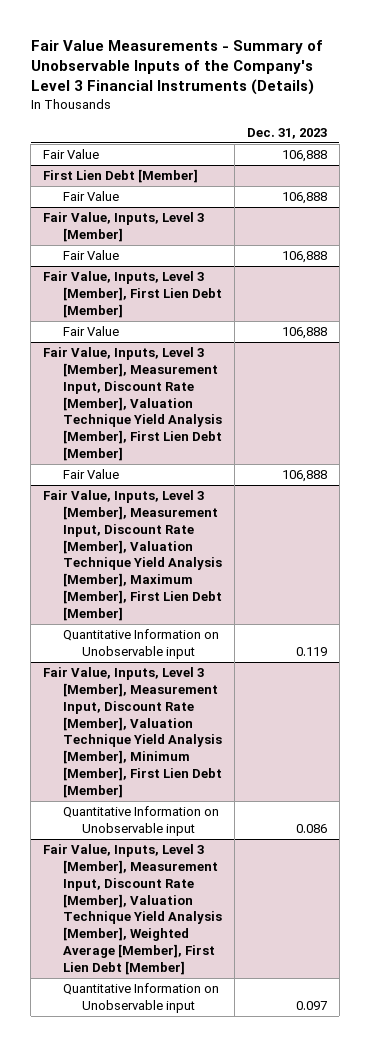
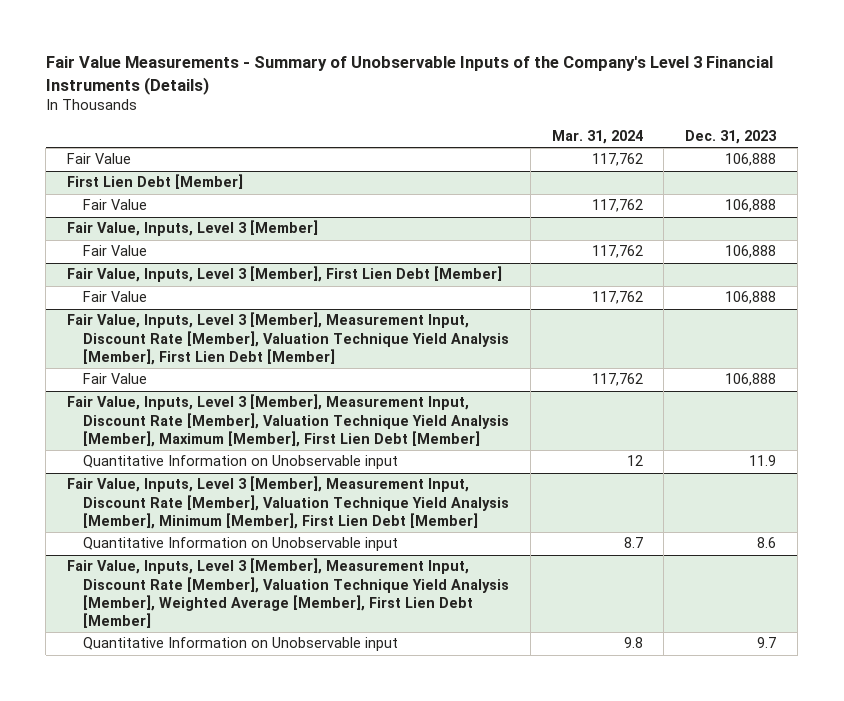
- | Dec. 31, 2023
+ | Mar. 31, 2024 | Dec. 31, 2023
@ Fair Value, Inputs, Level 3 [Member], Measurement Input, Discount Rate [Member], Valuation Technique Yield Analysis [Member], Maximum [Member], First Lien Debt [Member]
- Quantitative Information on Unobservable input | 0.119
+ Quantitative Information on Unobservable input | 12 | 11.9
@ Fair Value, Inputs, Level 3 [Member], Measurement Input, Discount Rate [Member], Valuation Technique Yield Analysis [Member], Minimum [Member], First Lien Debt [Member]
- Quantitative Information on Unobservable input | 0.086
+ Quantitative Information on Unobservable input | 8.7 | 8.6
@ Fair Value, Inputs, Level 3 [Member], Measurement Input, Discount Rate [Member], Valuation Technique Yield Analysis [Member], Weighted Average [Member], First Lien Debt [Member]
- Quantitative Information on Unobservable input | 0.097
+ Quantitative Information on Unobservable input | 9.8 | 9.7

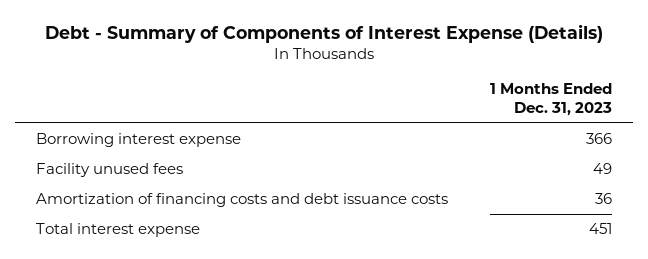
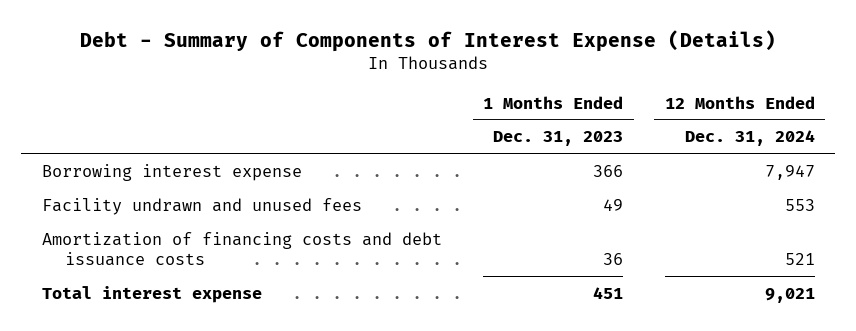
- | 1 Months Ended Dec. 31, 2023
+ | 1 Months Ended Dec. 31, 2023 | 12 Months Ended Dec. 31, 2024
- Facility unused fees | 49
+ Facility undrawn and unused fees | 49 | 553

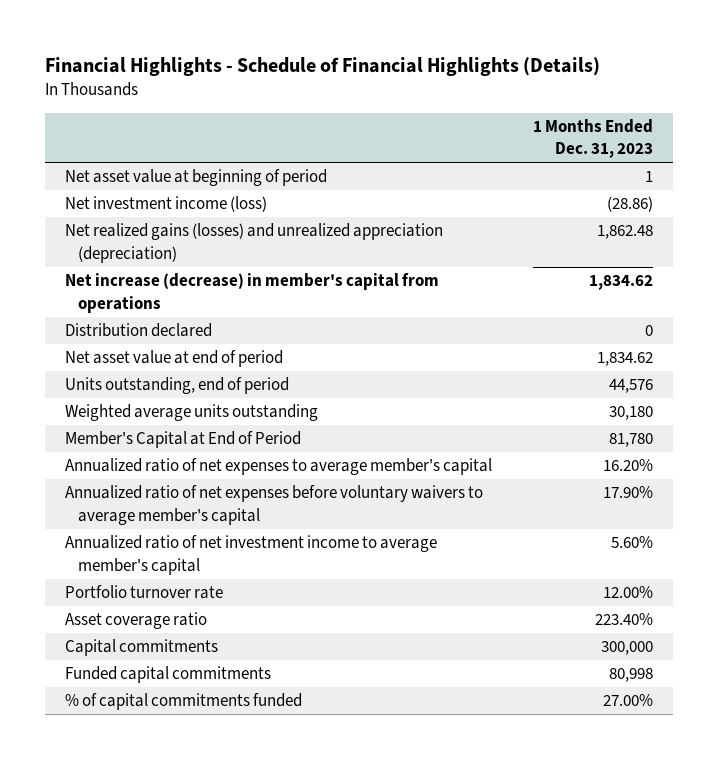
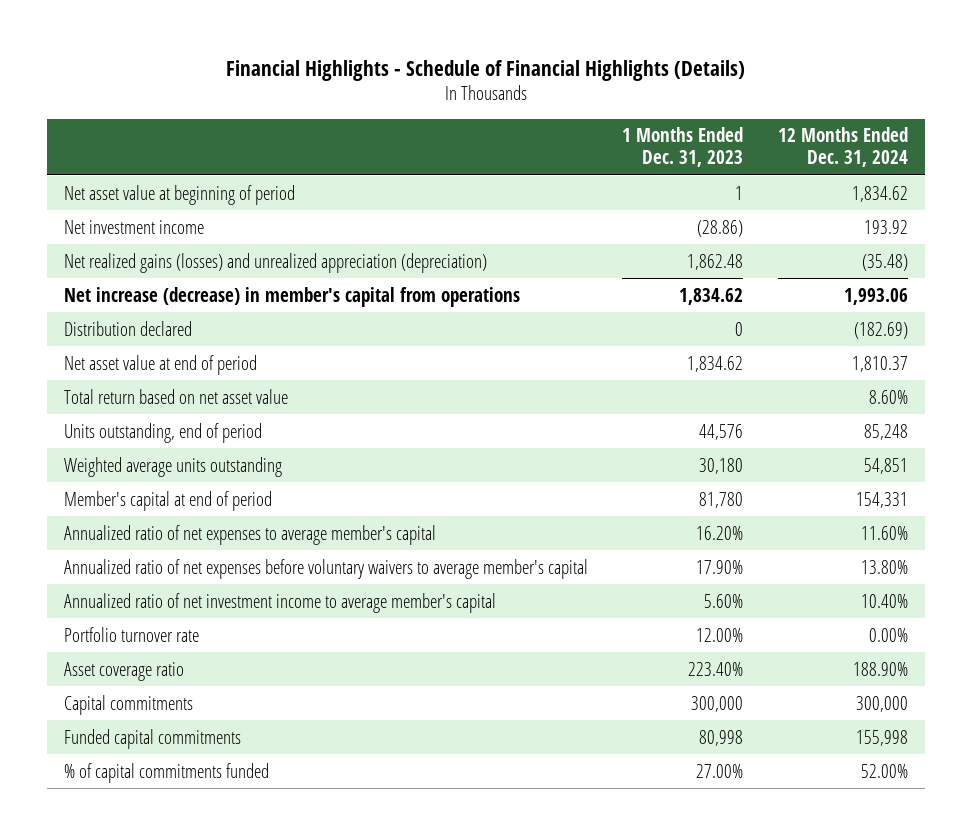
- | 1 Months Ended Dec. 31, 2023
+ | 1 Months Ended Dec. 31, 2023 | 12 Months Ended Dec. 31, 2024
- Net investment income (loss) | (28.86)
+ Net investment income | (28.86) | 193.92
+ Total return based on net asset value | | 8.60%
- Member's Capital at End of Period | 81,780
+ Member's capital at end of period | 81,780 | 154,331

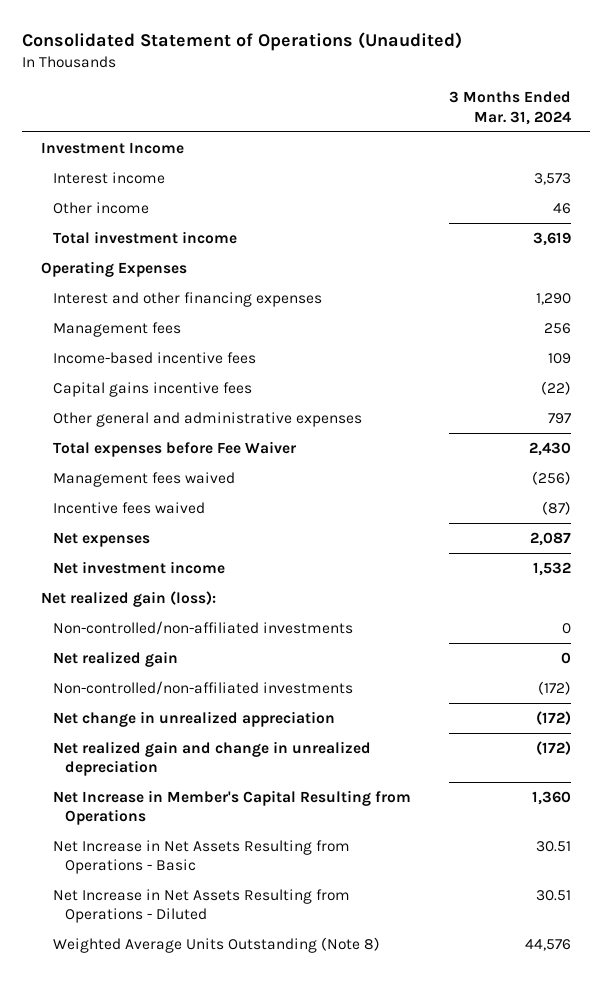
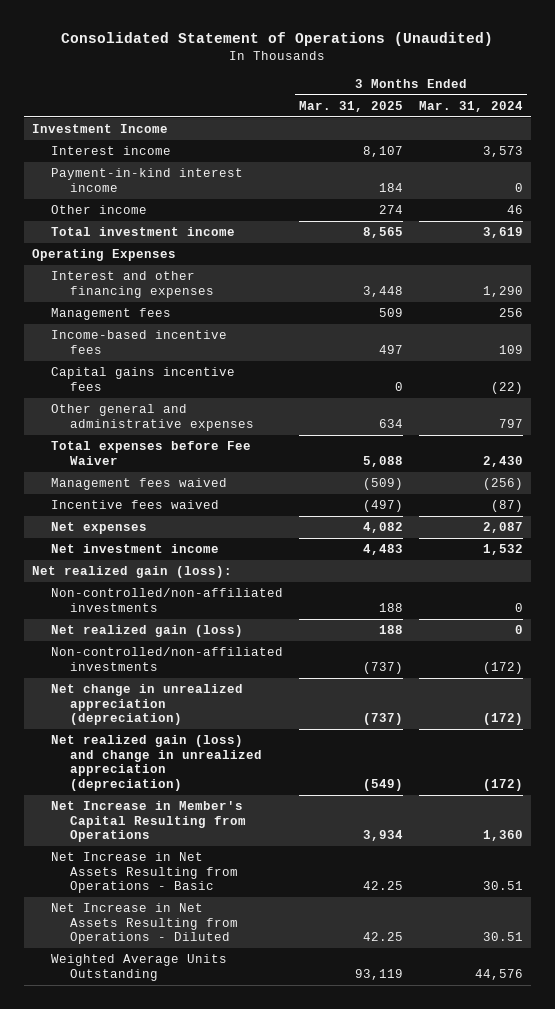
- | 3 Months Ended Mar. 31, 2024
+ | 3 Months Ended Mar. 31, 2025 | 3 Months Ended Mar. 31, 2024
+ Payment-in-kind interest income | 184 | 0
- Net realized gain | 0
+ Net realized gain (loss) | 188 | 0
- Net change in unrealized appreciation | (172)
- Net realized gain and change in unrealized depreciation | (172)
+ Net change in unrealized appreciation (depreciation) | (737) | (172)
+ Net realized gain (loss) and change in unrealized appreciation (depreciation) | (549) | (172)
- Weighted Average Units Outstanding (Note 8) | 44,576
+ Weighted Average Units Outstanding | 93,119 | 44,576

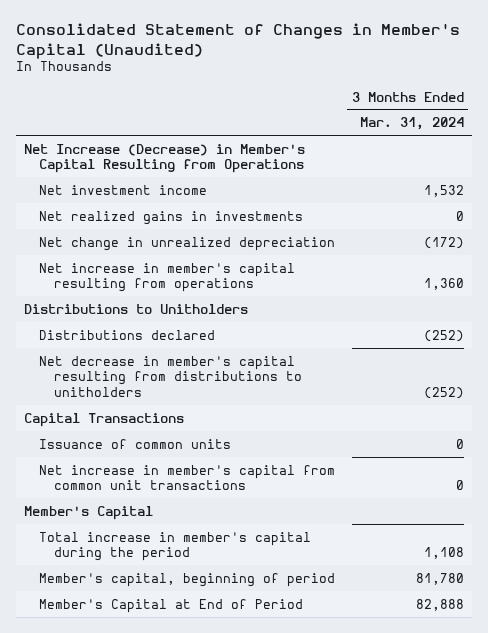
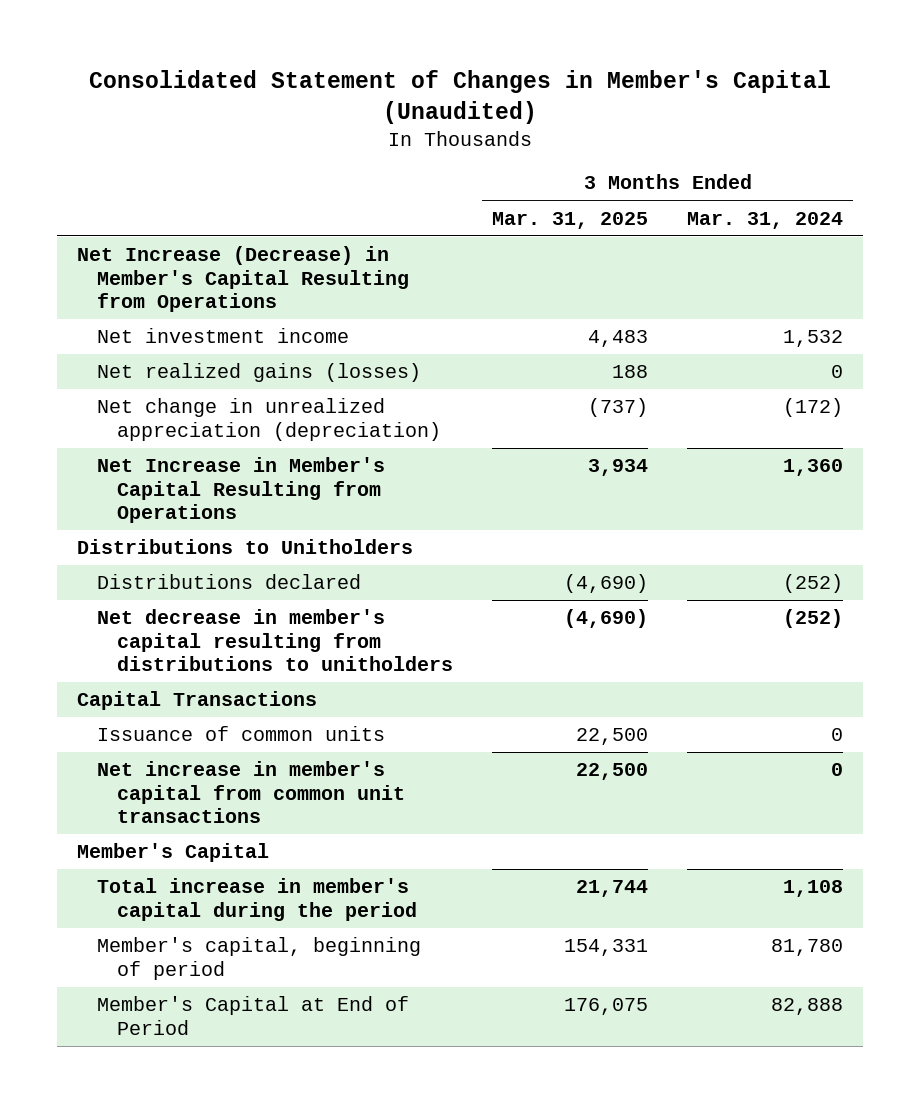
- | 3 Months Ended Mar. 31, 2024
+ | 3 Months Ended Mar. 31, 2025 | 3 Months Ended Mar. 31, 2024
- Net realized gains in investments | 0
- Net change in unrealized depreciation | (172)
- Net increase in member's capital resulting from operations | 1,360
+ Net realized gains (losses) | 188 | 0
+ Net change in unrealized appreciation (depreciation) | (737) | (172)
+ Net Increase in Member's Capital Resulting from Operations | 3,934 | 1,360

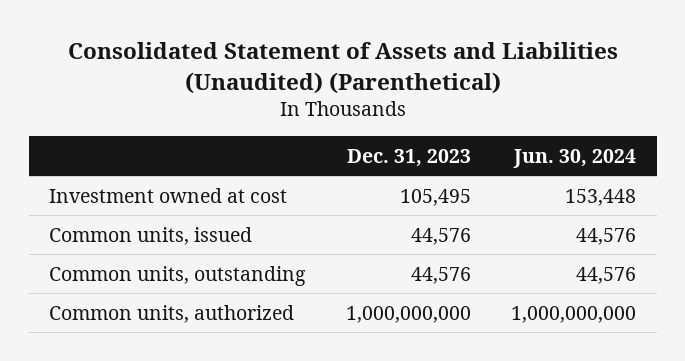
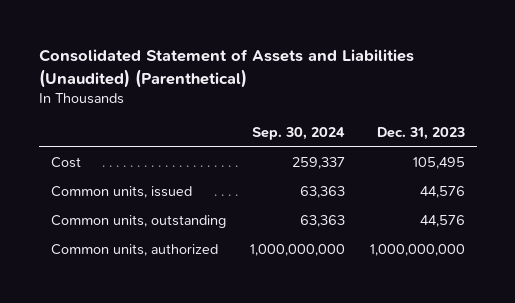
- | Dec. 31, 2023 | Jun. 30, 2024
+ | Sep. 30, 2024 | Dec. 31, 2023
- Investment owned at cost | 105,495 | 153,448
+ Cost | 259,337 | 105,495

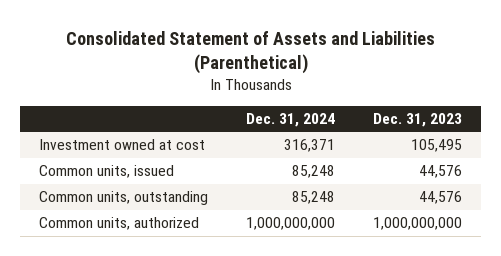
- Consolidated Statement of Assets and Liabilities (Unaudited) (Parenthetical)
+ Consolidated Statement of Assets and Liabilities (Parenthetical)
- | Sep. 30, 2024 | Dec. 31, 2023
+ | Dec. 31, 2024 | Dec. 31, 2023
- Cost | 259,337 | 105,495
+ Investment owned at cost | 316,371 | 105,495

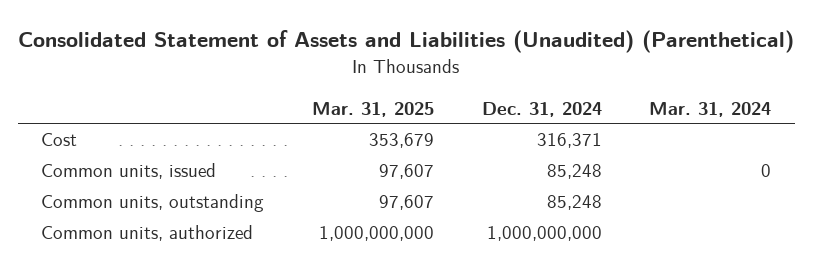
- Consolidated Statement of Assets and Liabilities (Parenthetical)
+ Consolidated Statement of Assets and Liabilities (Unaudited) (Parenthetical)
- | Dec. 31, 2024 | Dec. 31, 2023
+ | Mar. 31, 2025 | Dec. 31, 2024 | Mar. 31, 2024
- Investment owned at cost | 316,371 | 105,495
+ Cost | 353,679 | 316,371 |

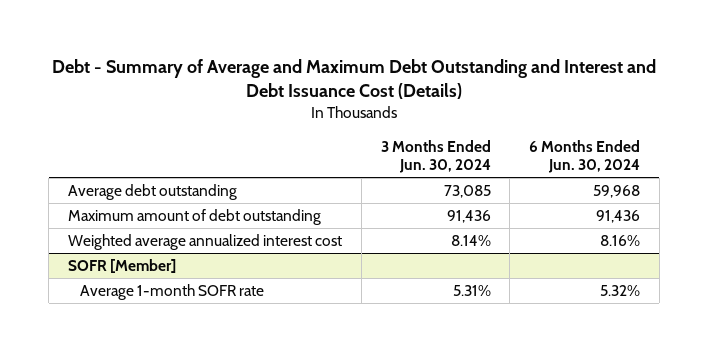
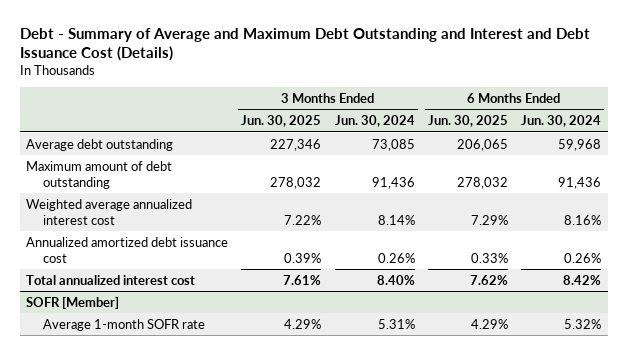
- | 3 Months Ended Jun. 30, 2024 | 6 Months Ended Jun. 30, 2024
+ | 3 Months Ended Jun. 30, 2025 | 3 Months Ended Jun. 30, 2024 | 6 Months Ended Jun. 30, 2025 | 6 Months Ended Jun. 30, 2024
+ Annualized amortized debt issuance cost | 0.39% | 0.26% | 0.33% | 0.26%
+ Total annualized interest cost | 7.61% | 8.40% | 7.62% | 8.42%

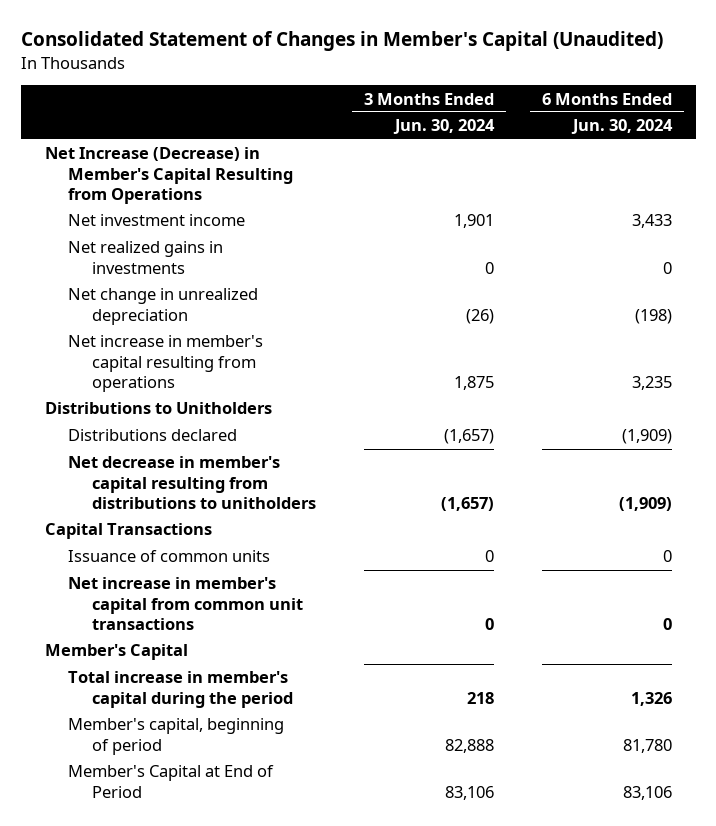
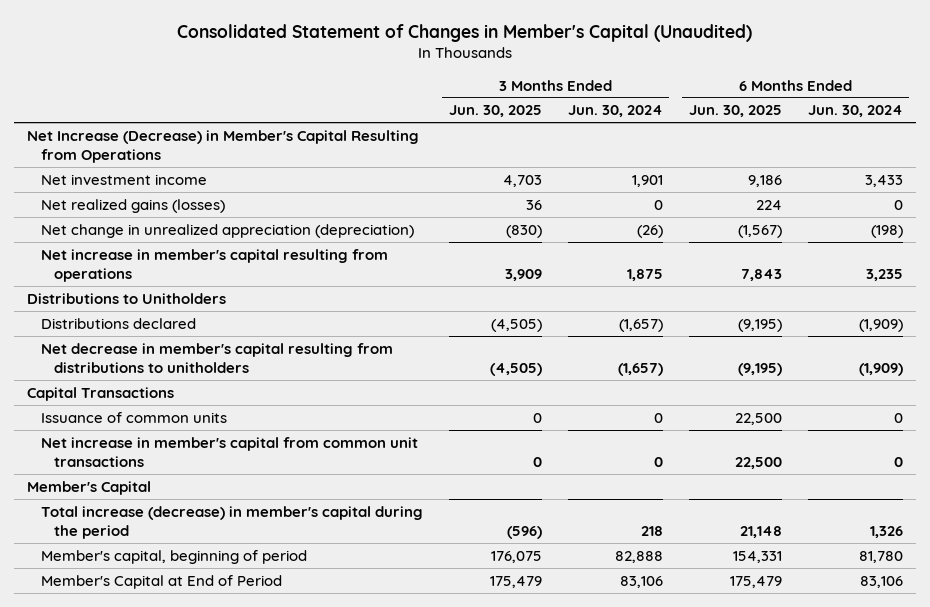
- | 3 Months Ended Jun. 30, 2024 | 6 Months Ended Jun. 30, 2024
+ | 3 Months Ended Jun. 30, 2025 | 3 Months Ended Jun. 30, 2024 | 6 Months Ended Jun. 30, 2025 | 6 Months Ended Jun. 30, 2024
- Net realized gains in investments | 0 | 0
- Net change in unrealized depreciation | (26) | (198)
+ Net realized gains (losses) | 36 | 0 | 224 | 0
+ Net change in unrealized appreciation (depreciation) | (830) | (26) | (1,567) | (198)
- Total increase in member's capital during the period | 218 | 1,326
+ Total increase (decrease) in member's capital during the period | (596) | 218 | 21,148 | 1,326

